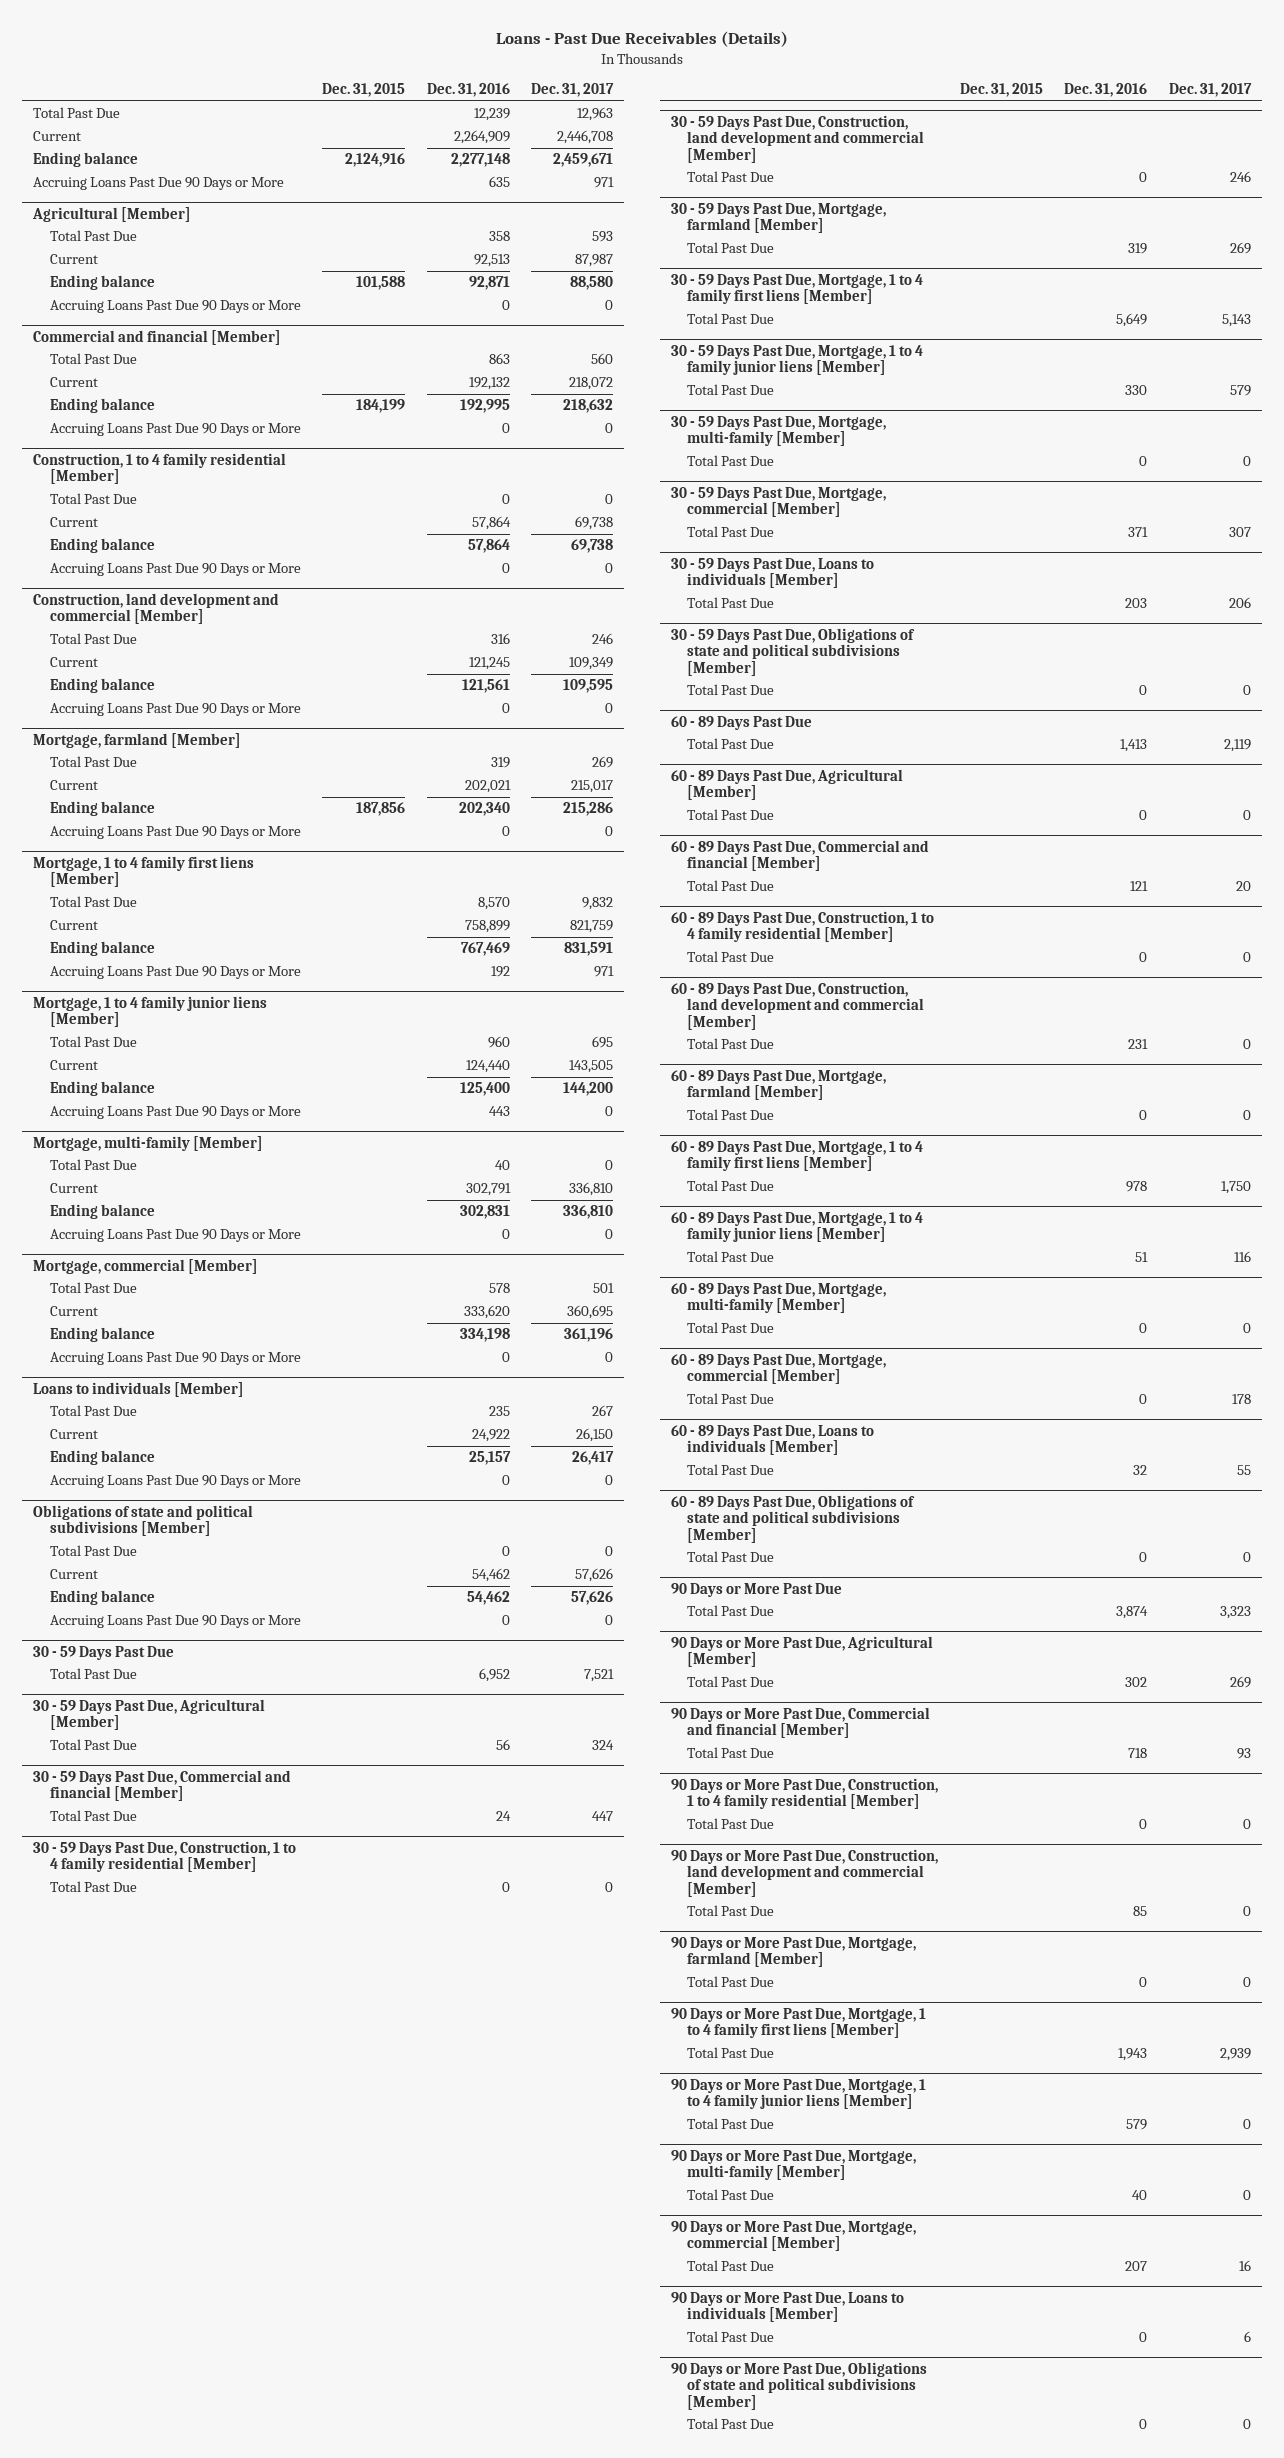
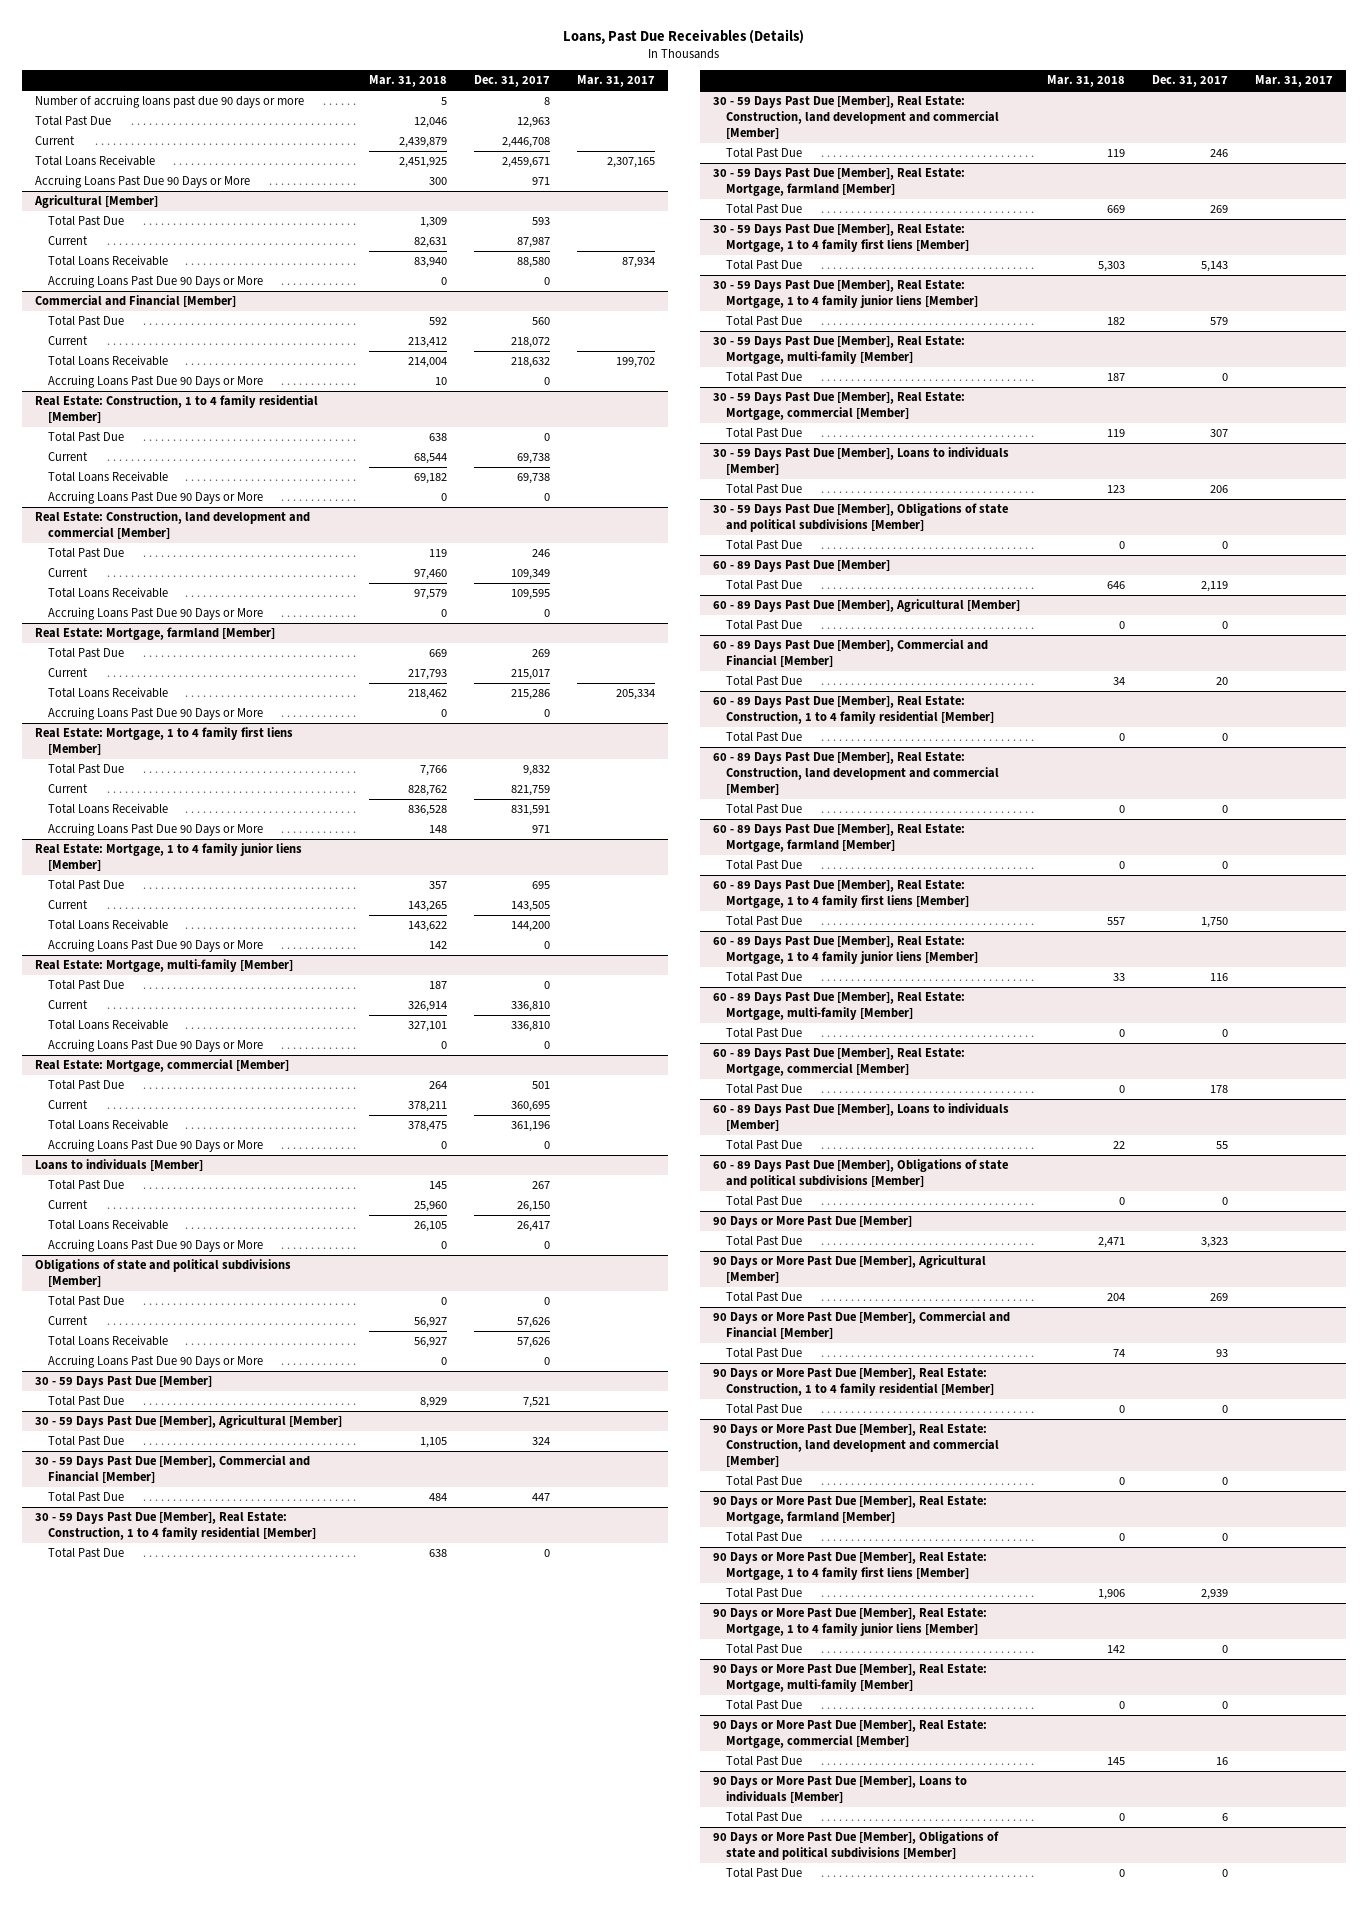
- Loans - Past Due Receivables (Details)
+ Loans, Past Due Receivables (Details)
- | Dec. 31, 2015 | Dec. 31, 2016 | Dec. 31, 2017
+ | Mar. 31, 2018 | Dec. 31, 2017 | Mar. 31, 2017
+ Number of accruing loans past due 90 days or more | 5 | 8 |
- Ending balance | 2,124,916 | 2,277,148 | 2,459,671
+ Total Loans Receivable | 2,451,925 | 2,459,671 | 2,307,165
@ Agricultural [Member]
- Ending balance | 101,588 | 92,871 | 88,580
+ Total Loans Receivable | 83,940 | 88,580 | 87,934
- Commercial and financial [Member]
+ Commercial and Financial [Member]
- Ending balance | 184,199 | 192,995 | 218,632
+ Total Loans Receivable | 214,004 | 218,632 | 199,702
- Construction, 1 to 4 family residential [Member]
+ Real Estate: Construction, 1 to 4 family residential [Member]
- Ending balance | | 57,864 | 69,738
+ Total Loans Receivable | 69,182 | 69,738 |
- Construction, land development and commercial [Member]
+ Real Estate: Construction, land development and commercial [Member]
- Ending balance | | 121,561 | 109,595
+ Total Loans Receivable | 97,579 | 109,595 |
- Mortgage, farmland [Member]
+ Real Estate: Mortgage, farmland [Member]
- Ending balance | 187,856 | 202,340 | 215,286
+ Total Loans Receivable | 218,462 | 215,286 | 205,334
- Mortgage, 1 to 4 family first liens [Member]
+ Real Estate: Mortgage, 1 to 4 family first liens [Member]
- Ending balance | | 767,469 | 831,591
+ Total Loans Receivable | 836,528 | 831,591 |
- Mortgage, 1 to 4 family junior liens [Member]
+ Real Estate: Mortgage, 1 to 4 family junior liens [Member]
- Ending balance | | 125,400 | 144,200
+ Total Loans Receivable | 143,622 | 144,200 |
- Mortgage, multi-family [Member]
+ Real Estate: Mortgage, multi-family [Member]
- Ending balance | | 302,831 | 336,810
+ Total Loans Receivable | 327,101 | 336,810 |
- Mortgage, commercial [Member]
+ Real Estate: Mortgage, commercial [Member]
- Ending balance | | 334,198 | 361,196
+ Total Loans Receivable | 378,475 | 361,196 |
@ Loans to individuals [Member]
- Ending balance | | 25,157 | 26,417
+ Total Loans Receivable | 26,105 | 26,417 |
@ Obligations of state and political subdivisions [Member]
- Ending balance | | 54,462 | 57,626
+ Total Loans Receivable | 56,927 | 57,626 |
- 30 - 59 Days Past Due
+ 30 - 59 Days Past Due [Member]
- 30 - 59 Days Past Due, Agricultural [Member]
+ 30 - 59 Days Past Due [Member], Agricultural [Member]
- 30 - 59 Days Past Due, Commercial and financial [Member]
+ 30 - 59 Days Past Due [Member], Commercial and Financial [Member]
- 30 - 59 Days Past Due, Construction, 1 to 4 family residential [Member]
+ 30 - 59 Days Past Due [Member], Real Estate: Construction, 1 to 4 family residential [Member]
- 30 - 59 Days Past Due, Construction, land development and commercial [Member]
+ 30 - 59 Days Past Due [Member], Real Estate: Construction, land development and commercial [Member]
- 30 - 59 Days Past Due, Mortgage, farmland [Member]
+ 30 - 59 Days Past Due [Member], Real Estate: Mortgage, farmland [Member]
- 30 - 59 Days Past Due, Mortgage, 1 to 4 family first liens [Member]
+ 30 - 59 Days Past Due [Member], Real Estate: Mortgage, 1 to 4 family first liens [Member]
- 30 - 59 Days Past Due, Mortgage, 1 to 4 family junior liens [Member]
+ 30 - 59 Days Past Due [Member], Real Estate: Mortgage, 1 to 4 family junior liens [Member]
- 30 - 59 Days Past Due, Mortgage, multi-family [Member]
+ 30 - 59 Days Past Due [Member], Real Estate: Mortgage, multi-family [Member]
- 30 - 59 Days Past Due, Mortgage, commercial [Member]
+ 30 - 59 Days Past Due [Member], Real Estate: Mortgage, commercial [Member]
- 30 - 59 Days Past Due, Loans to individuals [Member]
+ 30 - 59 Days Past Due [Member], Loans to individuals [Member]
- 30 - 59 Days Past Due, Obligations of state and political subdivisions [Member]
+ 30 - 59 Days Past Due [Member], Obligations of state and political subdivisions [Member]
- 60 - 89 Days Past Due
+ 60 - 89 Days Past Due [Member]
- 60 - 89 Days Past Due, Agricultural [Member]
+ 60 - 89 Days Past Due [Member], Agricultural [Member]
- 60 - 89 Days Past Due, Commercial and financial [Member]
+ 60 - 89 Days Past Due [Member], Commercial and Financial [Member]
- 60 - 89 Days Past Due, Construction, 1 to 4 family residential [Member]
+ 60 - 89 Days Past Due [Member], Real Estate: Construction, 1 to 4 family residential [Member]
- 60 - 89 Days Past Due, Construction, land development and commercial [Member]
+ 60 - 89 Days Past Due [Member], Real Estate: Construction, land development and commercial [Member]
- 60 - 89 Days Past Due, Mortgage, farmland [Member]
+ 60 - 89 Days Past Due [Member], Real Estate: Mortgage, farmland [Member]
- 60 - 89 Days Past Due, Mortgage, 1 to 4 family first liens [Member]
+ 60 - 89 Days Past Due [Member], Real Estate: Mortgage, 1 to 4 family first liens [Member]
- 60 - 89 Days Past Due, Mortgage, 1 to 4 family junior liens [Member]
+ 60 - 89 Days Past Due [Member], Real Estate: Mortgage, 1 to 4 family junior liens [Member]
- 60 - 89 Days Past Due, Mortgage, multi-family [Member]
+ 60 - 89 Days Past Due [Member], Real Estate: Mortgage, multi-family [Member]
- 60 - 89 Days Past Due, Mortgage, commercial [Member]
+ 60 - 89 Days Past Due [Member], Real Estate: Mortgage, commercial [Member]
- 60 - 89 Days Past Due, Loans to individuals [Member]
+ 60 - 89 Days Past Due [Member], Loans to individuals [Member]
- 60 - 89 Days Past Due, Obligations of state and political subdivisions [Member]
+ 60 - 89 Days Past Due [Member], Obligations of state and political subdivisions [Member]
- 90 Days or More Past Due
+ 90 Days or More Past Due [Member]
- 90 Days or More Past Due, Agricultural [Member]
+ 90 Days or More Past Due [Member], Agricultural [Member]
- 90 Days or More Past Due, Commercial and financial [Member]
+ 90 Days or More Past Due [Member], Commercial and Financial [Member]
- 90 Days or More Past Due, Construction, 1 to 4 family residential [Member]
+ 90 Days or More Past Due [Member], Real Estate: Construction, 1 to 4 family residential [Member]
- 90 Days or More Past Due, Construction, land development and commercial [Member]
+ 90 Days or More Past Due [Member], Real Estate: Construction, land development and commercial [Member]
- 90 Days or More Past Due, Mortgage, farmland [Member]
+ 90 Days or More Past Due [Member], Real Estate: Mortgage, farmland [Member]
- 90 Days or More Past Due, Mortgage, 1 to 4 family first liens [Member]
+ 90 Days or More Past Due [Member], Real Estate: Mortgage, 1 to 4 family first liens [Member]
- 90 Days or More Past Due, Mortgage, 1 to 4 family junior liens [Member]
+ 90 Days or More Past Due [Member], Real Estate: Mortgage, 1 to 4 family junior liens [Member]
- 90 Days or More Past Due, Mortgage, multi-family [Member]
+ 90 Days or More Past Due [Member], Real Estate: Mortgage, multi-family [Member]
- 90 Days or More Past Due, Mortgage, commercial [Member]
+ 90 Days or More Past Due [Member], Real Estate: Mortgage, commercial [Member]
- 90 Days or More Past Due, Loans to individuals [Member]
+ 90 Days or More Past Due [Member], Loans to individuals [Member]
- 90 Days or More Past Due, Obligations of state and political subdivisions [Member]
+ 90 Days or More Past Due [Member], Obligations of state and political subdivisions [Member]

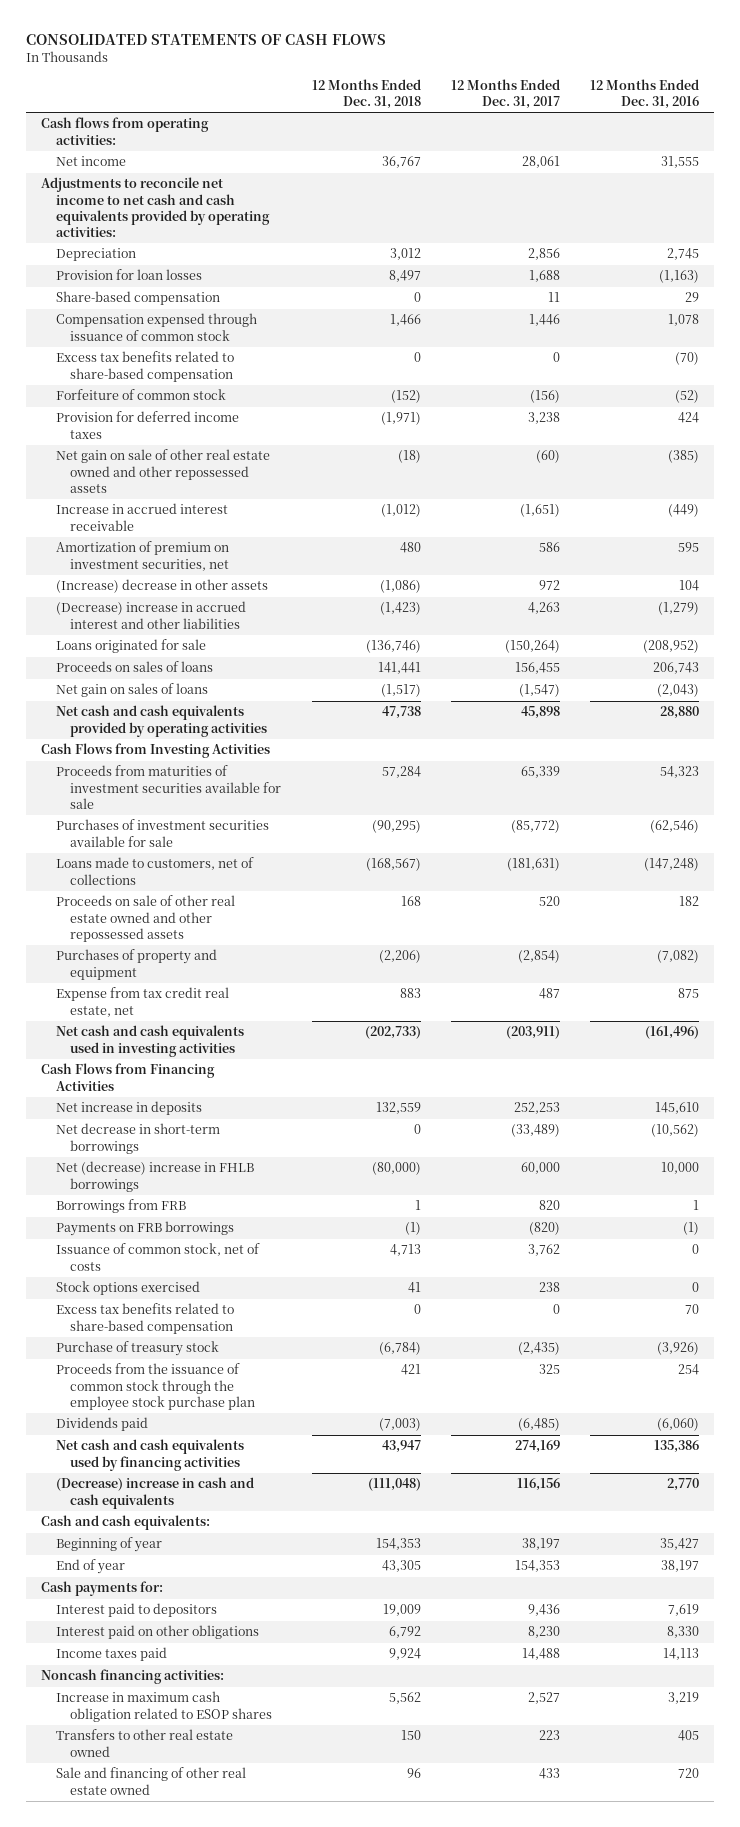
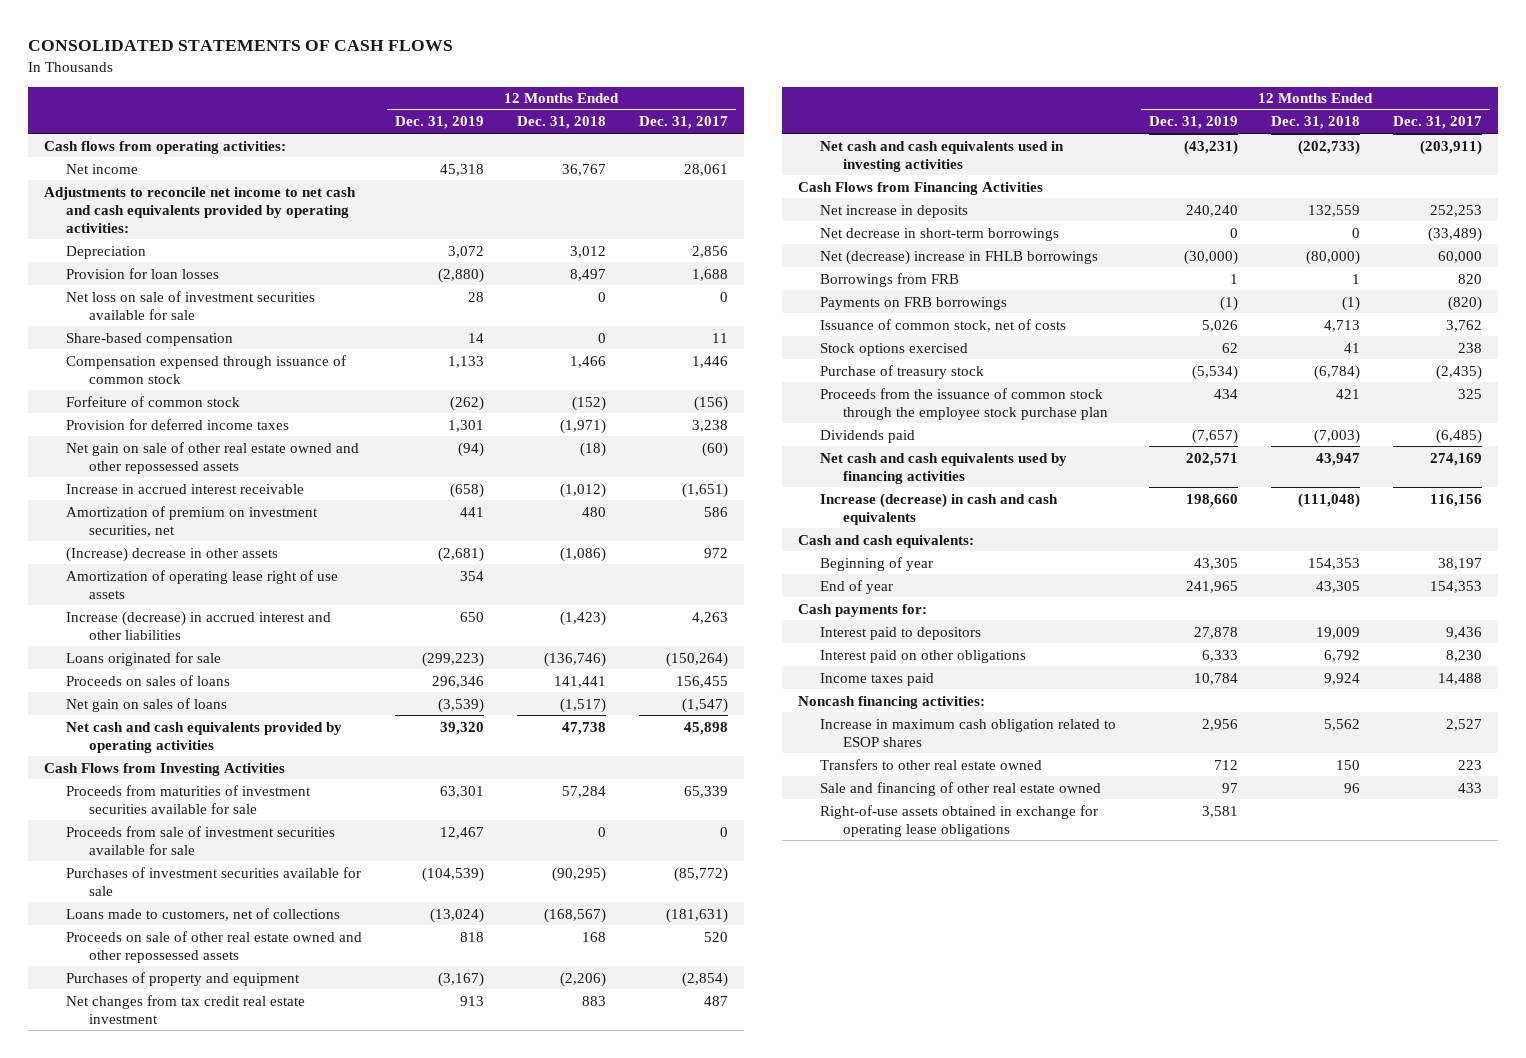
- | 12 Months Ended Dec. 31, 2018 | 12 Months Ended Dec. 31, 2017 | 12 Months Ended Dec. 31, 2016
+ | 12 Months Ended Dec. 31, 2019 | 12 Months Ended Dec. 31, 2018 | 12 Months Ended Dec. 31, 2017
+ Net loss on sale of investment securities available for sale | 28 | 0 | 0
- Excess tax benefits related to share-based compensation | 0 | 0 | (70)
- (Decrease) increase in accrued interest and other liabilities | (1,423) | 4,263 | (1,279)
+ Amortization of operating lease right of use assets | 354 | |
+ Increase (decrease) in accrued interest and other liabilities | 650 | (1,423) | 4,263
+ Proceeds from sale of investment securities available for sale | 12,467 | 0 | 0
- Expense from tax credit real estate, net | 883 | 487 | 875
+ Net changes from tax credit real estate investment | 913 | 883 | 487
- Excess tax benefits related to share-based compensation | 0 | 0 | 70
- (Decrease) increase in cash and cash equivalents | (111,048) | 116,156 | 2,770
+ Increase (decrease) in cash and cash equivalents | 198,660 | (111,048) | 116,156
+ Right-of-use assets obtained in exchange for operating lease obligations | 3,581 | |

